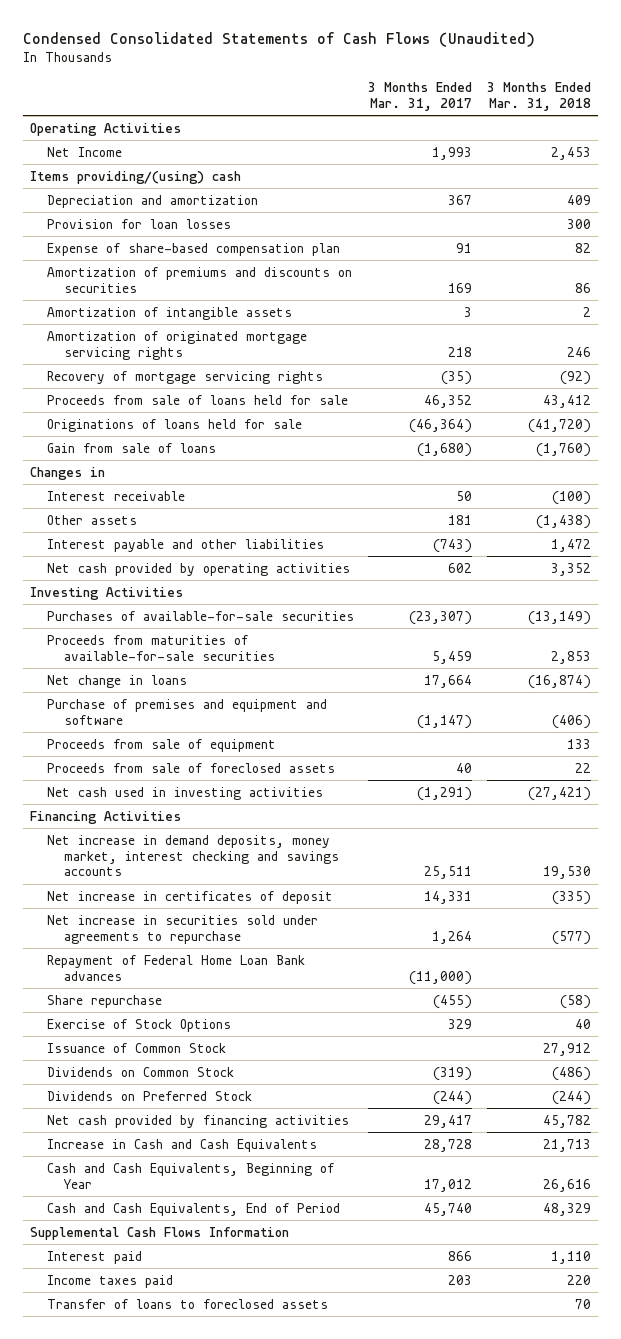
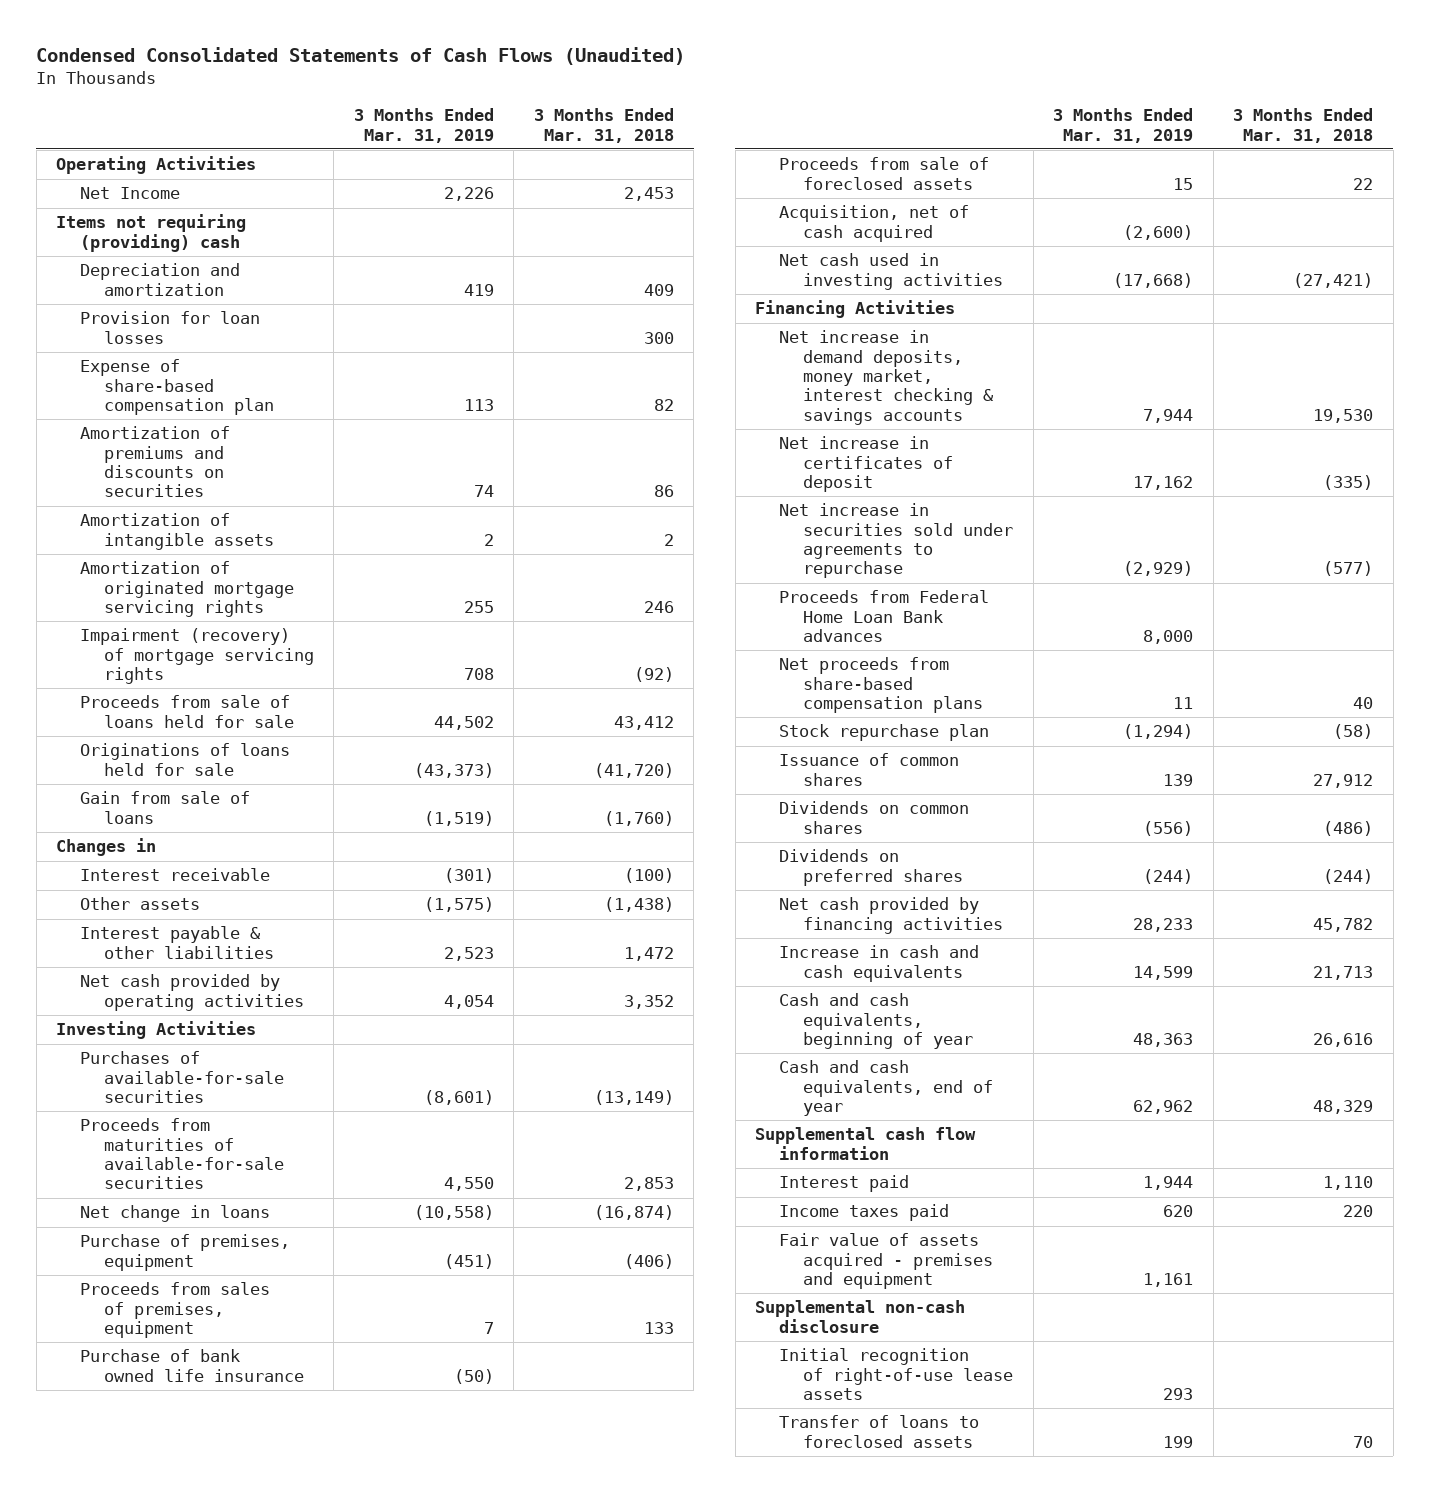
- | 3 Months Ended Mar. 31, 2017 | 3 Months Ended Mar. 31, 2018
+ | 3 Months Ended Mar. 31, 2019 | 3 Months Ended Mar. 31, 2018
- Items providing/(using) cash
+ Items not requiring (providing) cash
- Recovery of mortgage servicing rights | (35) | (92)
+ Impairment (recovery) of mortgage servicing rights | 708 | (92)
- Interest payable and other liabilities | (743) | 1,472
+ Interest payable & other liabilities | 2,523 | 1,472
- Purchase of premises and equipment and software | (1,147) | (406)
- Proceeds from sale of equipment | | 133
+ Purchase of premises, equipment | (451) | (406)
+ Proceeds from sales of premises, equipment | 7 | 133
+ Purchase of bank owned life insurance | (50) |
+ Acquisition, net of cash acquired | (2,600) |
- Net increase in demand deposits, money market, interest checking and savings accounts | 25,511 | 19,530
+ Net increase in demand deposits, money market, interest checking & savings accounts | 7,944 | 19,530
- Repayment of Federal Home Loan Bank advances | (11,000) |
- Share repurchase | (455) | (58)
- Exercise of Stock Options | 329 | 40
- Issuance of Common Stock | | 27,912
- Dividends on Common Stock | (319) | (486)
- Dividends on Preferred Stock | (244) | (244)
+ Proceeds from Federal Home Loan Bank advances | 8,000 |
+ Net proceeds from share-based compensation plans | 11 | 40
+ Stock repurchase plan | (1,294) | (58)
+ Issuance of common shares | 139 | 27,912
+ Dividends on common shares | (556) | (486)
+ Dividends on preferred shares | (244) | (244)
- Increase in Cash and Cash Equivalents | 28,728 | 21,713
- Cash and Cash Equivalents, Beginning of Year | 17,012 | 26,616
- Cash and Cash Equivalents, End of Period | 45,740 | 48,329
- Supplemental Cash Flows Information
+ Increase in cash and cash equivalents | 14,599 | 21,713
+ Cash and cash equivalents, beginning of year | 48,363 | 26,616
+ Cash and cash equivalents, end of year | 62,962 | 48,329
+ Supplemental cash flow information
+ Fair value of assets acquired - premises and equipment | 1,161 |
+ Supplemental non-cash disclosure
+ Initial recognition of right-of-use lease assets | 293 |

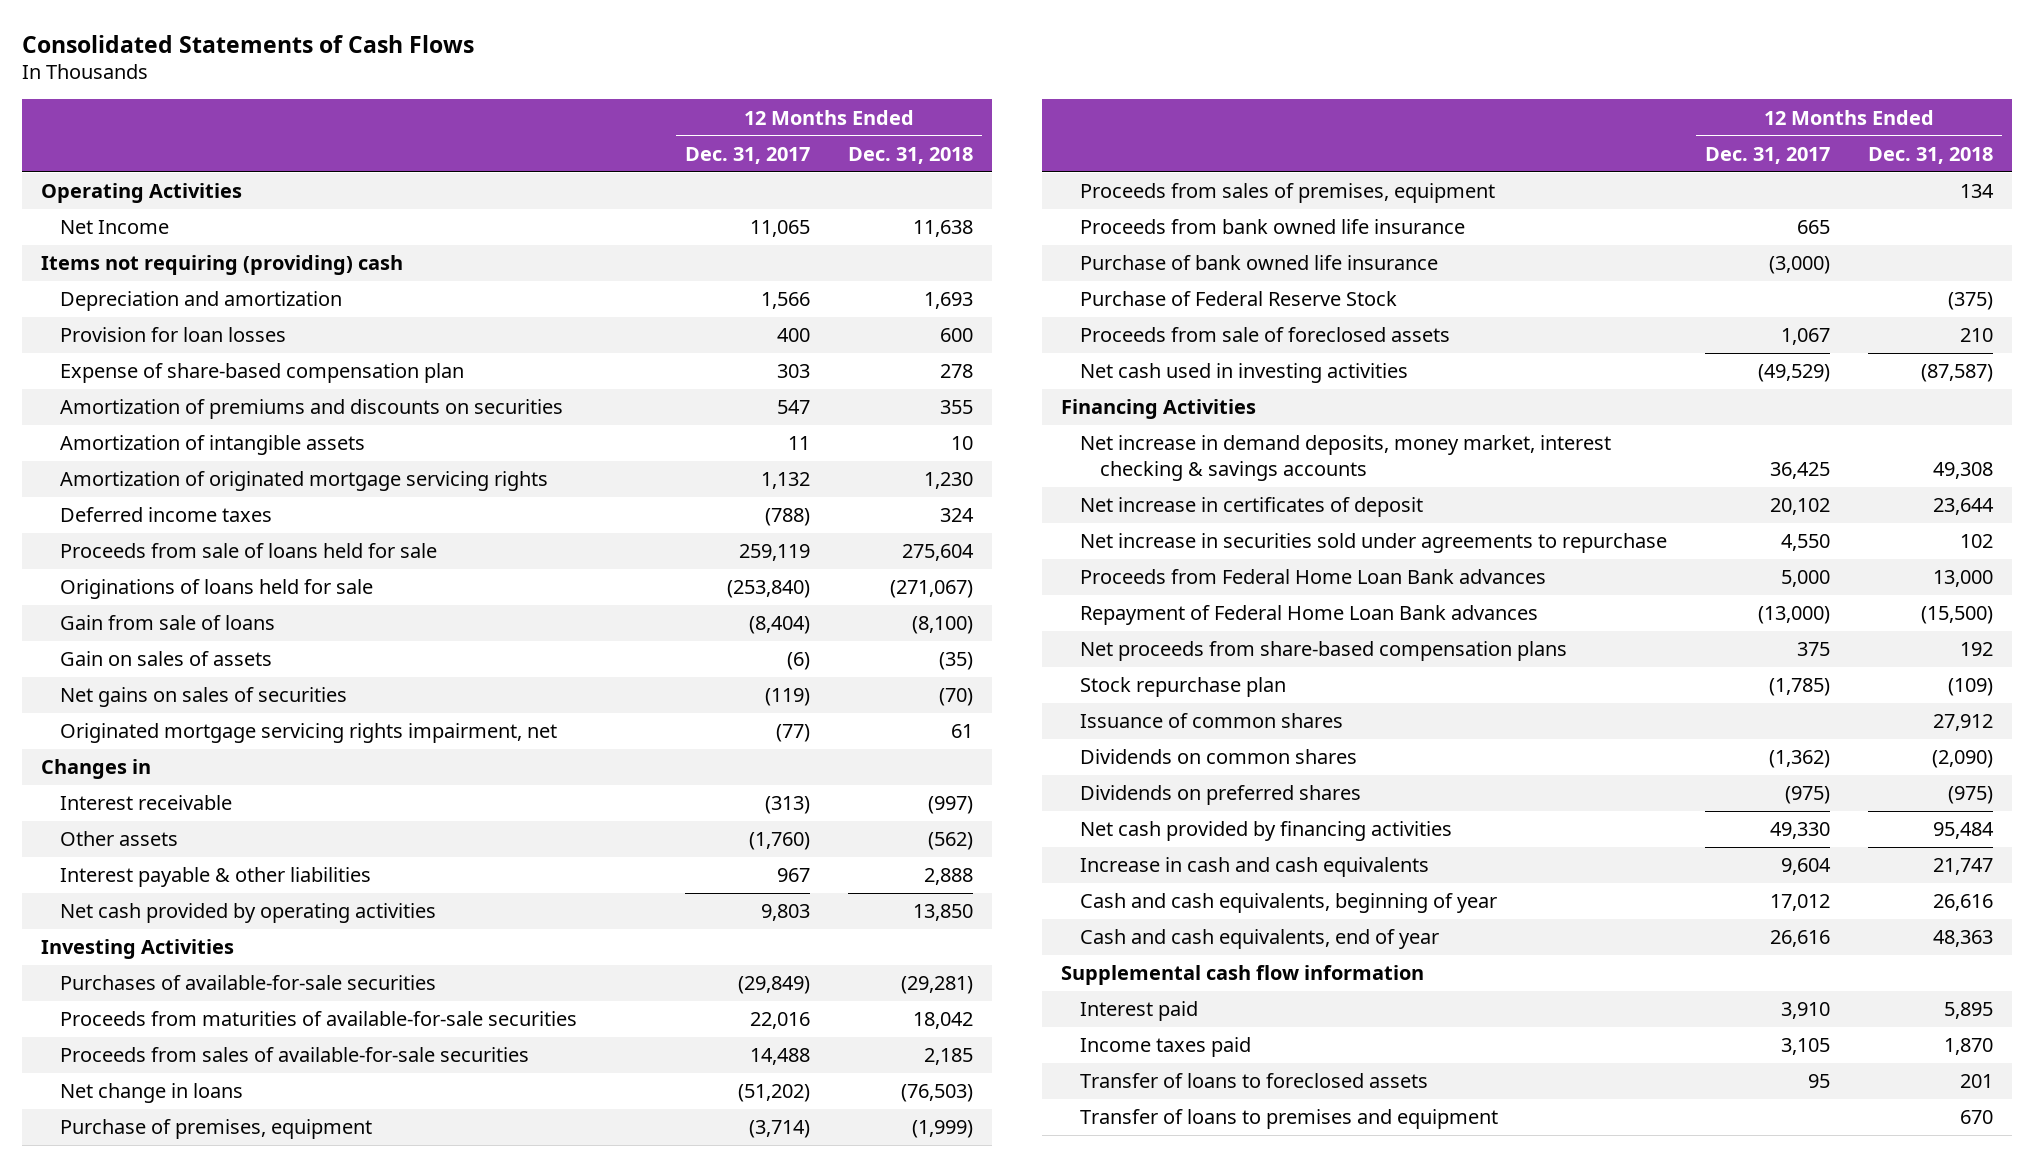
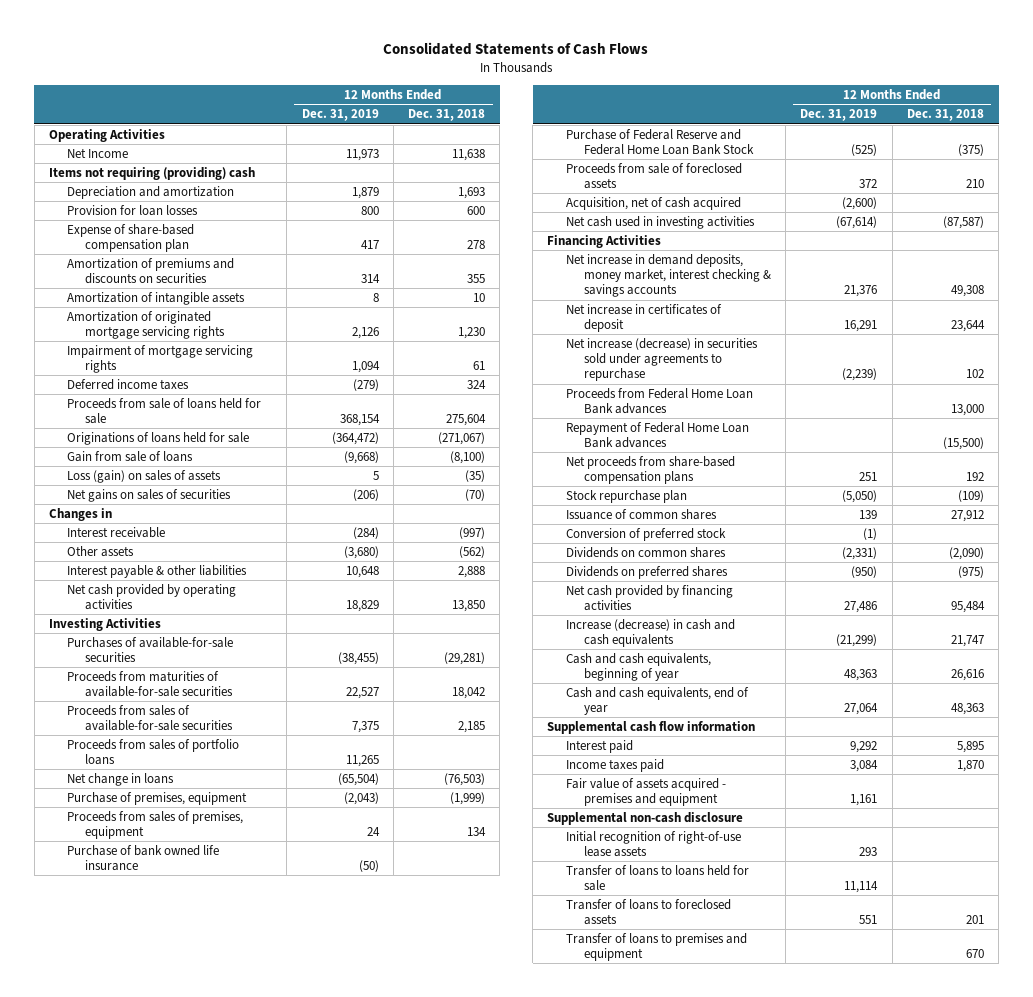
- | 12 Months Ended Dec. 31, 2017 | 12 Months Ended Dec. 31, 2018
+ | 12 Months Ended Dec. 31, 2019 | 12 Months Ended Dec. 31, 2018
+ Impairment of mortgage servicing rights | 1,094 | 61
- Gain on sales of assets | (6) | (35)
+ Loss (gain) on sales of assets | 5 | (35)
- Originated mortgage servicing rights impairment, net | (77) | 61
+ Proceeds from sales of portfolio loans | 11,265 |
- Proceeds from bank owned life insurance | 665 |
- Purchase of Federal Reserve Stock | | (375)
+ Purchase of Federal Reserve and Federal Home Loan Bank Stock | (525) | (375)
+ Acquisition, net of cash acquired | (2,600) |
- Net increase in securities sold under agreements to repurchase | 4,550 | 102
+ Net increase (decrease) in securities sold under agreements to repurchase | (2,239) | 102
+ Conversion of preferred stock | (1) |
- Increase in cash and cash equivalents | 9,604 | 21,747
+ Increase (decrease) in cash and cash equivalents | (21,299) | 21,747
+ Fair value of assets acquired - premises and equipment | 1,161 |
+ Supplemental non-cash disclosure
+ Initial recognition of right-of-use lease assets | 293 |
+ Transfer of loans to loans held for sale | 11,114 |

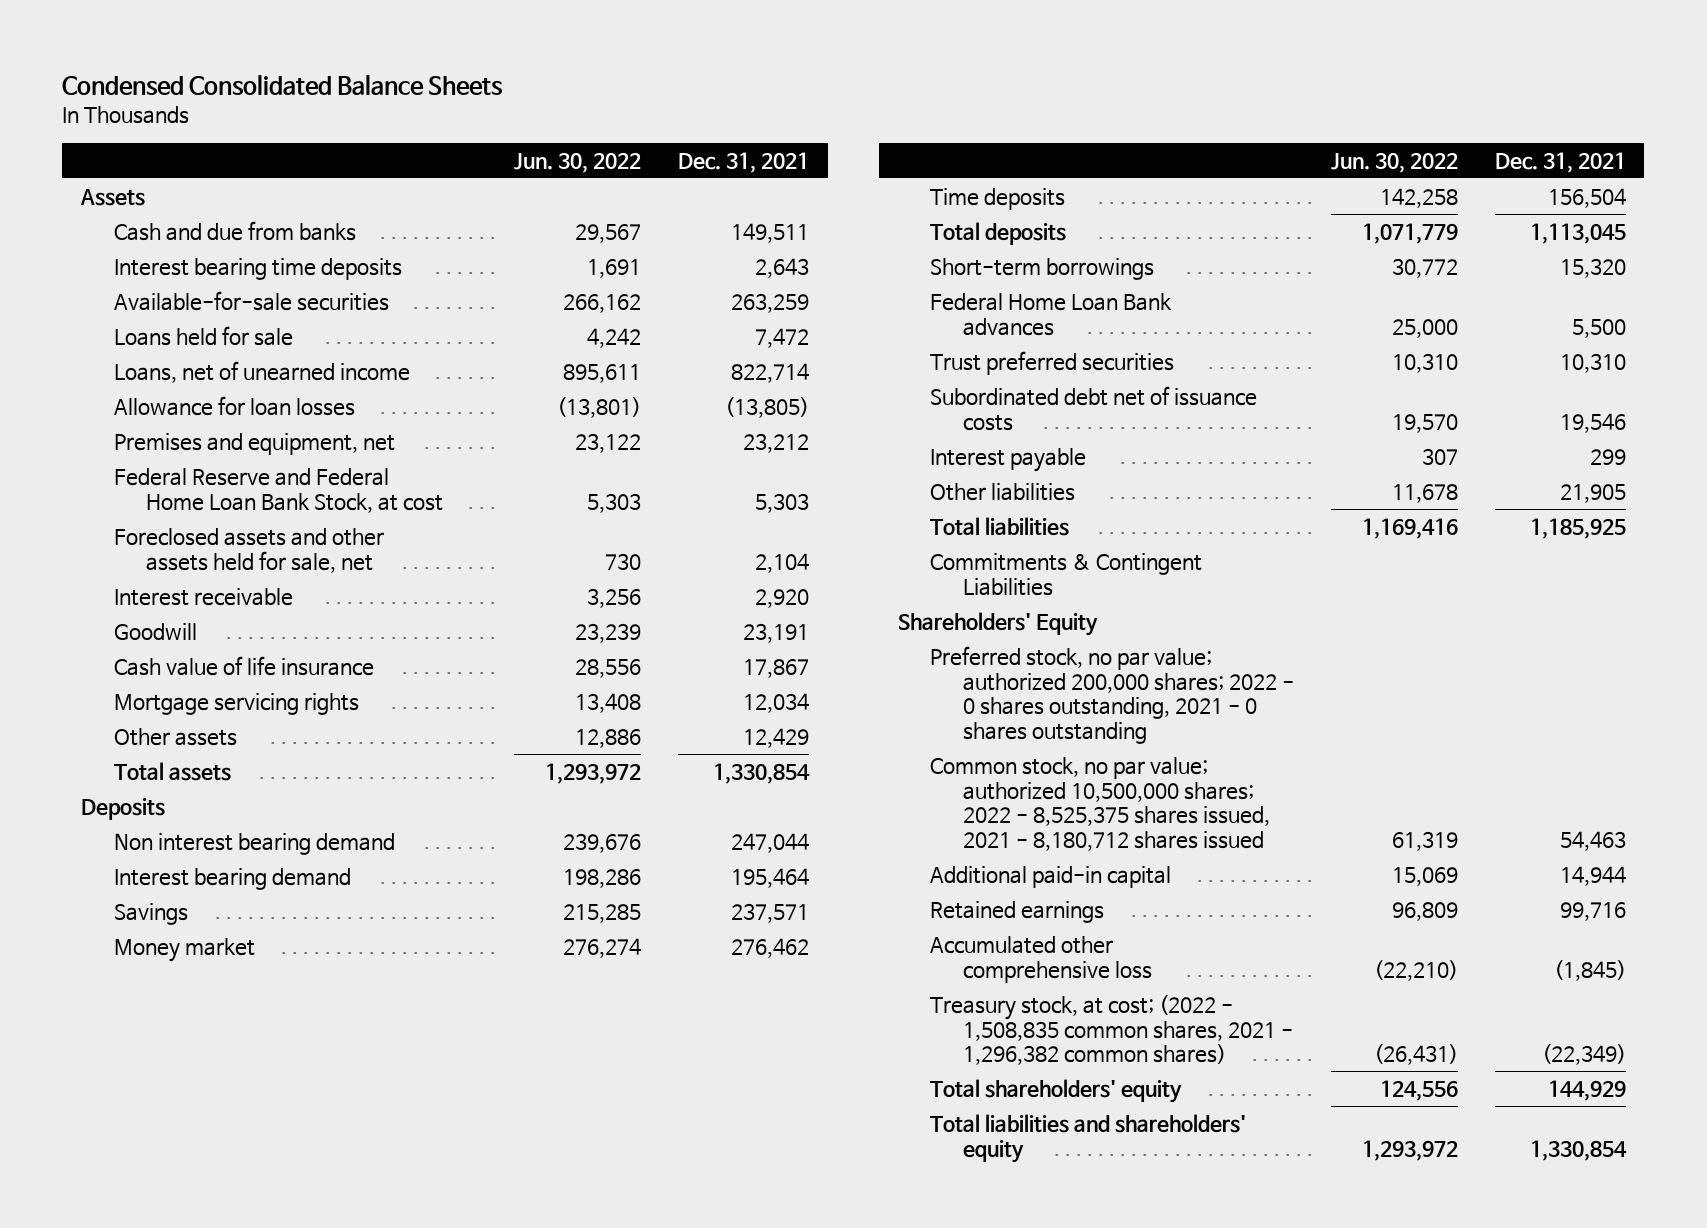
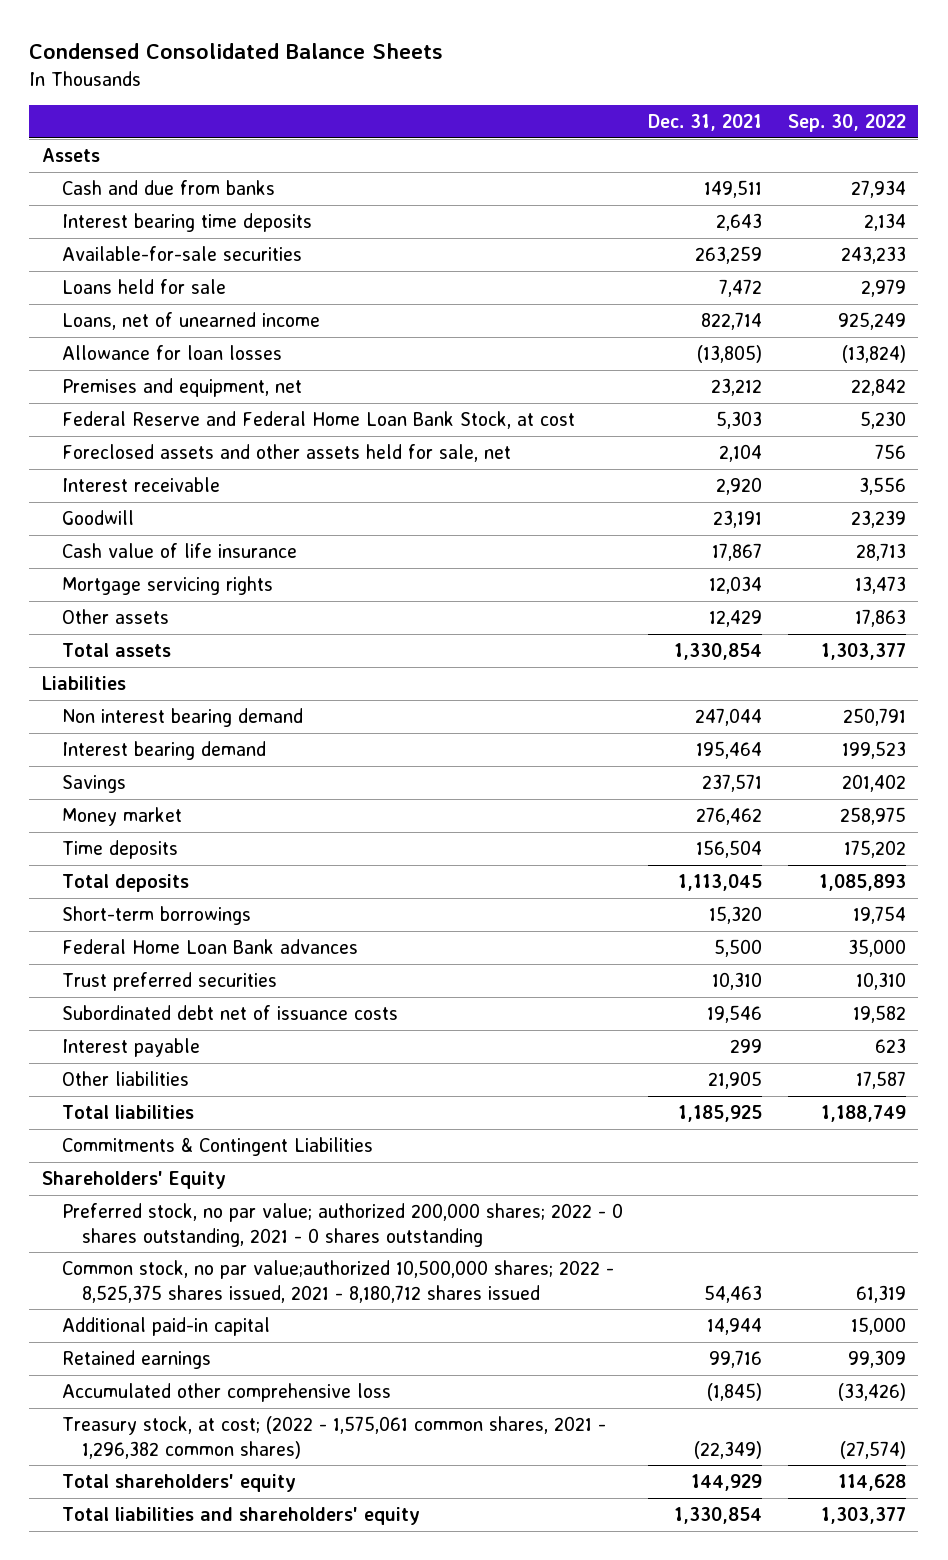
- | Jun. 30, 2022 | Dec. 31, 2021
+ | Dec. 31, 2021 | Sep. 30, 2022
- Deposits
+ Liabilities
- Common stock, no par value; authorized 10,500,000 shares; 2022 - 8,525,375 shares issued, 2021 - 8,180,712 shares issued | 61,319 | 54,463
+ Common stock, no par value;authorized 10,500,000 shares; 2022 - 8,525,375 shares issued, 2021 - 8,180,712 shares issued | 54,463 | 61,319
- Treasury stock, at cost; (2022 - 1,508,835 common shares, 2021 - 1,296,382 common shares) | (26,431) | (22,349)
+ Treasury stock, at cost; (2022 - 1,575,061 common shares, 2021 - 1,296,382 common shares) | (22,349) | (27,574)

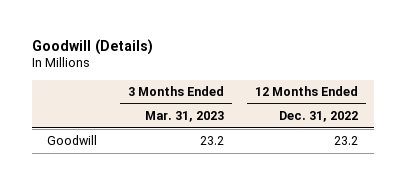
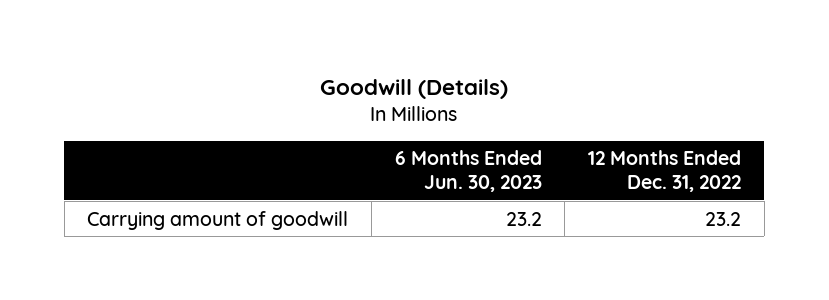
- | 3 Months Ended Mar. 31, 2023 | 12 Months Ended Dec. 31, 2022
+ | 6 Months Ended Jun. 30, 2023 | 12 Months Ended Dec. 31, 2022
- Goodwill | 23.2 | 23.2
+ Carrying amount of goodwill | 23.2 | 23.2

